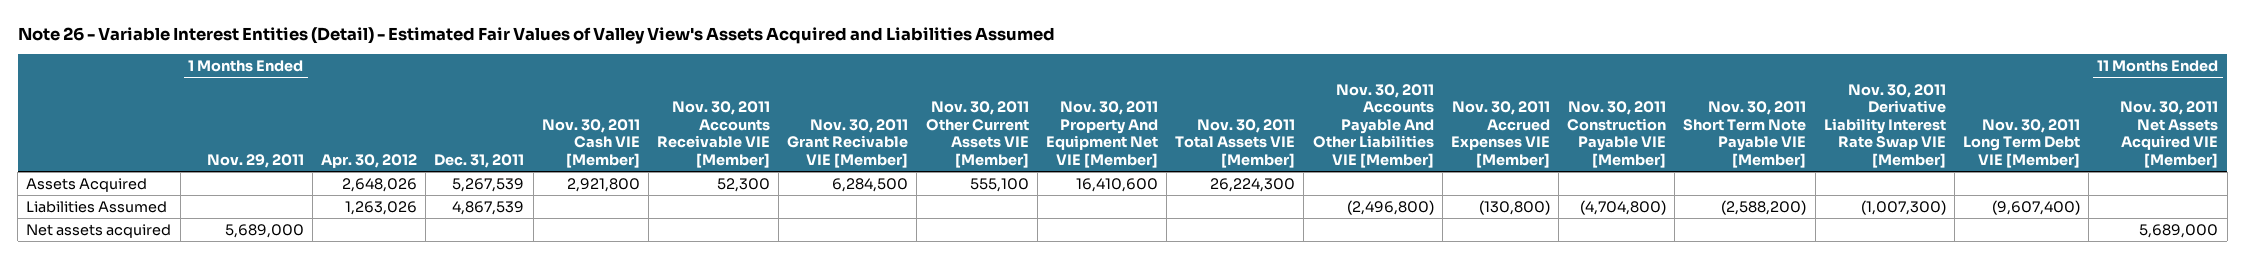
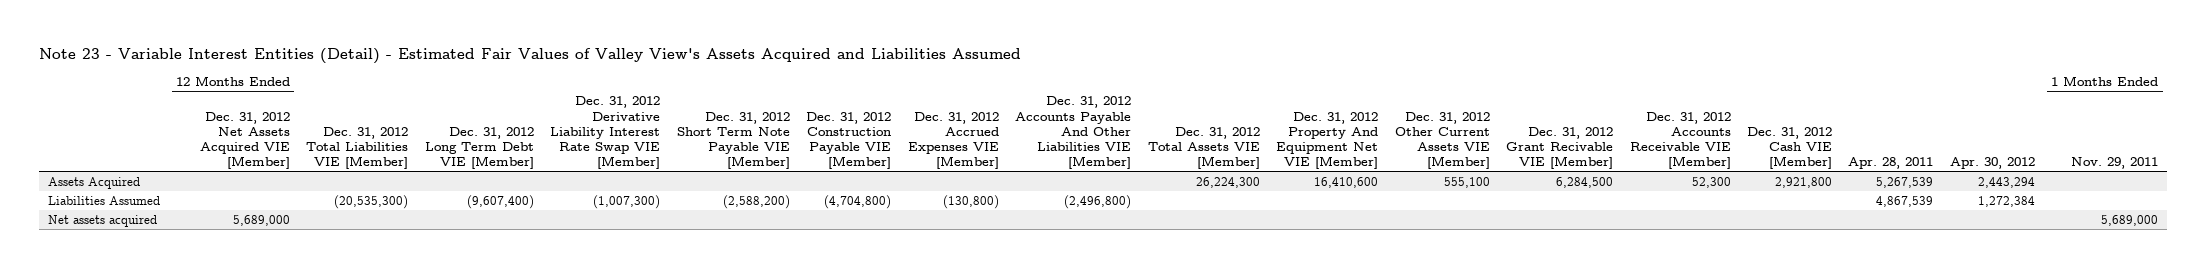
- Note 26 - Variable Interest Entities (Detail) - Estimated Fair Values of Valley View's Assets Acquired and Liabilities Assumed
+ Note 23 - Variable Interest Entities (Detail) - Estimated Fair Values of Valley View's Assets Acquired and Liabilities Assumed
- | 1 Months Ended Nov. 29, 2011 | Apr. 30, 2012 | Dec. 31, 2011 | Nov. 30, 2011 Cash VIE [Member] | Nov. 30, 2011 Accounts Receivable VIE [Member] | Nov. 30, 2011 Grant Recivable VIE [Member] | Nov. 30, 2011 Other Current Assets VIE [Member] | Nov. 30, 2011 Property And Equipment Net VIE [Member] | Nov. 30, 2011 Total Assets VIE [Member] | Nov. 30, 2011 Accounts Payable And Other Liabilities VIE [Member] | Nov. 30, 2011 Accrued Expenses VIE [Member] | Nov. 30, 2011 Construction Payable VIE [Member] | Nov. 30, 2011 Short Term Note Payable VIE [Member] | Nov. 30, 2011 Derivative Liability Interest Rate Swap VIE [Member] | Nov. 30, 2011 Long Term Debt VIE [Member] | 11 Months Ended Nov. 30, 2011 Net Assets Acquired VIE [Member]
+ | 12 Months Ended Dec. 31, 2012 Net Assets Acquired VIE [Member] | Dec. 31, 2012 Total Liabilities VIE [Member] | Dec. 31, 2012 Long Term Debt VIE [Member] | Dec. 31, 2012 Derivative Liability Interest Rate Swap VIE [Member] | Dec. 31, 2012 Short Term Note Payable VIE [Member] | Dec. 31, 2012 Construction Payable VIE [Member] | Dec. 31, 2012 Accrued Expenses VIE [Member] | Dec. 31, 2012 Accounts Payable And Other Liabilities VIE [Member] | Dec. 31, 2012 Total Assets VIE [Member] | Dec. 31, 2012 Property And Equipment Net VIE [Member] | Dec. 31, 2012 Other Current Assets VIE [Member] | Dec. 31, 2012 Grant Recivable VIE [Member] | Dec. 31, 2012 Accounts Receivable VIE [Member] | Dec. 31, 2012 Cash VIE [Member] | Apr. 28, 2011 | Apr. 30, 2012 | 1 Months Ended Nov. 29, 2011
- Assets Acquired | | 2,648,026 | 5,267,539 | 2,921,800 | 52,300 | 6,284,500 | 555,100 | 16,410,600 | 26,224,300 | | | | | | |
- Liabilities Assumed | | 1,263,026 | 4,867,539 | | | | | | | (2,496,800) | (130,800) | (4,704,800) | (2,588,200) | (1,007,300) | (9,607,400) |
+ Assets Acquired | | | | | | | | | 26,224,300 | 16,410,600 | 555,100 | 6,284,500 | 52,300 | 2,921,800 | 5,267,539 | 2,443,294 |
+ Liabilities Assumed | | (20,535,300) | (9,607,400) | (1,007,300) | (2,588,200) | (4,704,800) | (130,800) | (2,496,800) | | | | | | | 4,867,539 | 1,272,384 |

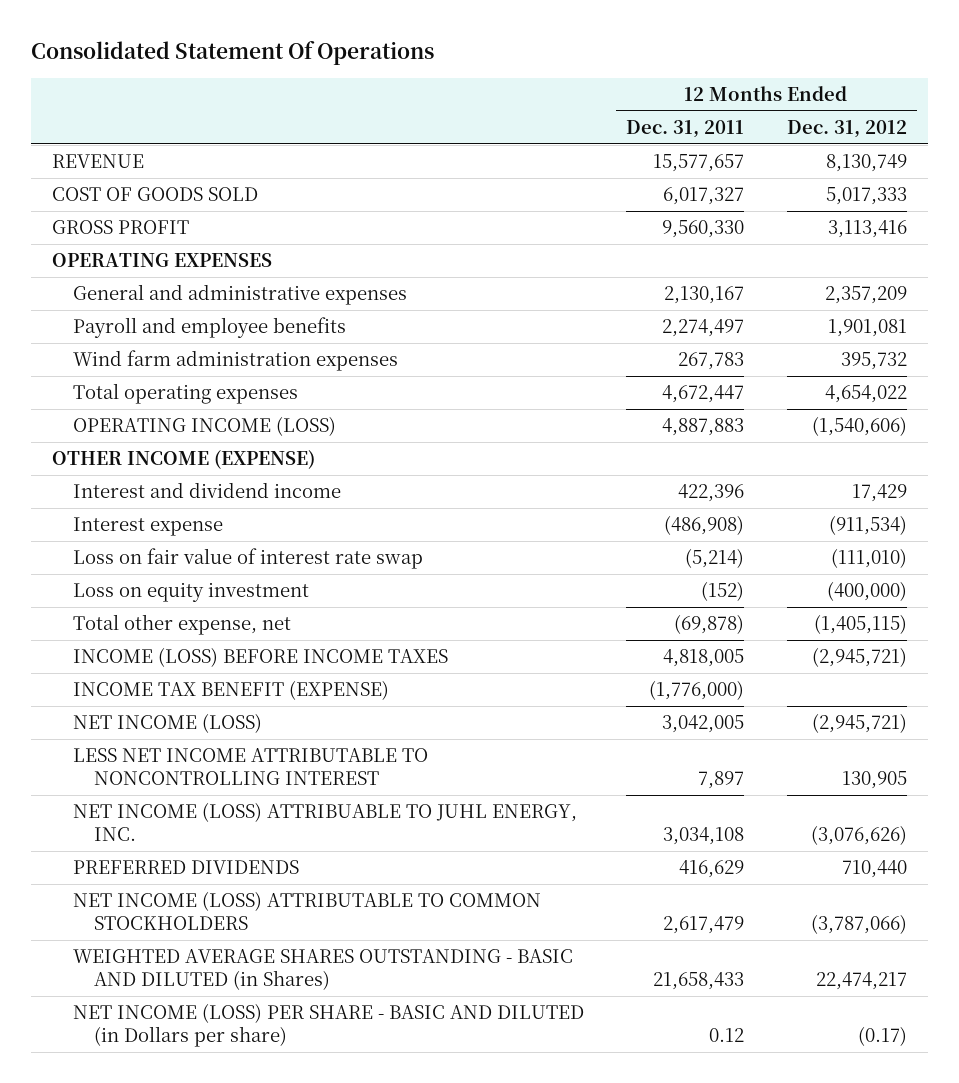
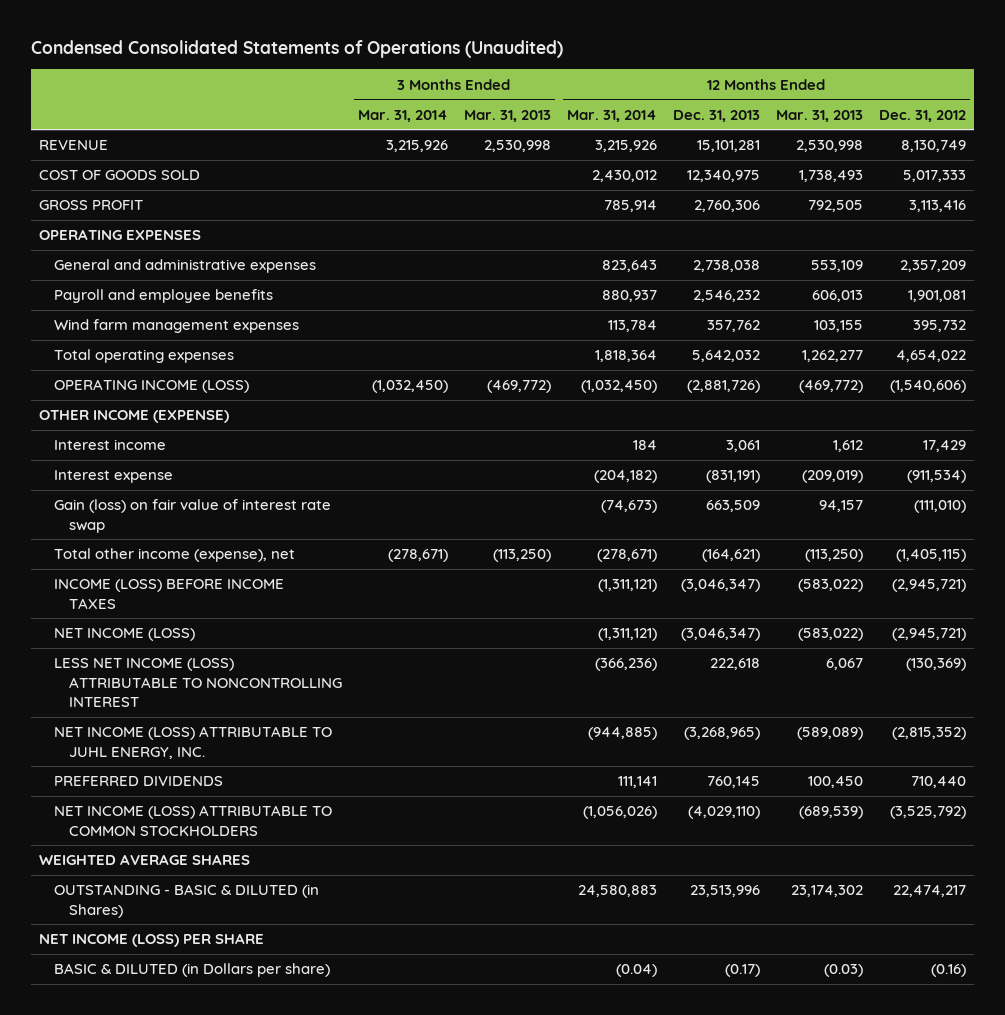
- Consolidated Statement Of Operations
+ Condensed Consolidated Statements of Operations (Unaudited)
- | 12 Months Ended Dec. 31, 2011 | 12 Months Ended Dec. 31, 2012
+ | 3 Months Ended Mar. 31, 2014 | 3 Months Ended Mar. 31, 2013 | 12 Months Ended Mar. 31, 2014 | 12 Months Ended Dec. 31, 2013 | 12 Months Ended Mar. 31, 2013 | 12 Months Ended Dec. 31, 2012
- Wind farm administration expenses | 267,783 | 395,732
+ Wind farm management expenses | | | 113,784 | 357,762 | 103,155 | 395,732
- Interest and dividend income | 422,396 | 17,429
+ Interest income | | | 184 | 3,061 | 1,612 | 17,429
- Loss on fair value of interest rate swap | (5,214) | (111,010)
- Loss on equity investment | (152) | (400,000)
- Total other expense, net | (69,878) | (1,405,115)
+ Gain (loss) on fair value of interest rate swap | | | (74,673) | 663,509 | 94,157 | (111,010)
+ Total other income (expense), net | (278,671) | (113,250) | (278,671) | (164,621) | (113,250) | (1,405,115)
- INCOME TAX BENEFIT (EXPENSE) | (1,776,000) |
- LESS NET INCOME ATTRIBUTABLE TO NONCONTROLLING INTEREST | 7,897 | 130,905
- NET INCOME (LOSS) ATTRIBUABLE TO JUHL ENERGY, INC. | 3,034,108 | (3,076,626)
+ LESS NET INCOME (LOSS) ATTRIBUTABLE TO NONCONTROLLING INTEREST | | | (366,236) | 222,618 | 6,067 | (130,369)
+ NET INCOME (LOSS) ATTRIBUTABLE TO JUHL ENERGY, INC. | | | (944,885) | (3,268,965) | (589,089) | (2,815,352)
- NET INCOME (LOSS) ATTRIBUTABLE TO COMMON STOCKHOLDERS | 2,617,479 | (3,787,066)
- WEIGHTED AVERAGE SHARES OUTSTANDING - BASIC AND DILUTED (in Shares) | 21,658,433 | 22,474,217
- NET INCOME (LOSS) PER SHARE - BASIC AND DILUTED (in Dollars per share) | 0.12 | (0.17)
+ NET INCOME (LOSS) ATTRIBUTABLE TO COMMON STOCKHOLDERS | | | (1,056,026) | (4,029,110) | (689,539) | (3,525,792)
+ WEIGHTED AVERAGE SHARES
+ OUTSTANDING - BASIC & DILUTED (in Shares) | | | 24,580,883 | 23,513,996 | 23,174,302 | 22,474,217
+ NET INCOME (LOSS) PER SHARE
+ BASIC & DILUTED (in Dollars per share) | | | (0.04) | (0.17) | (0.03) | (0.16)

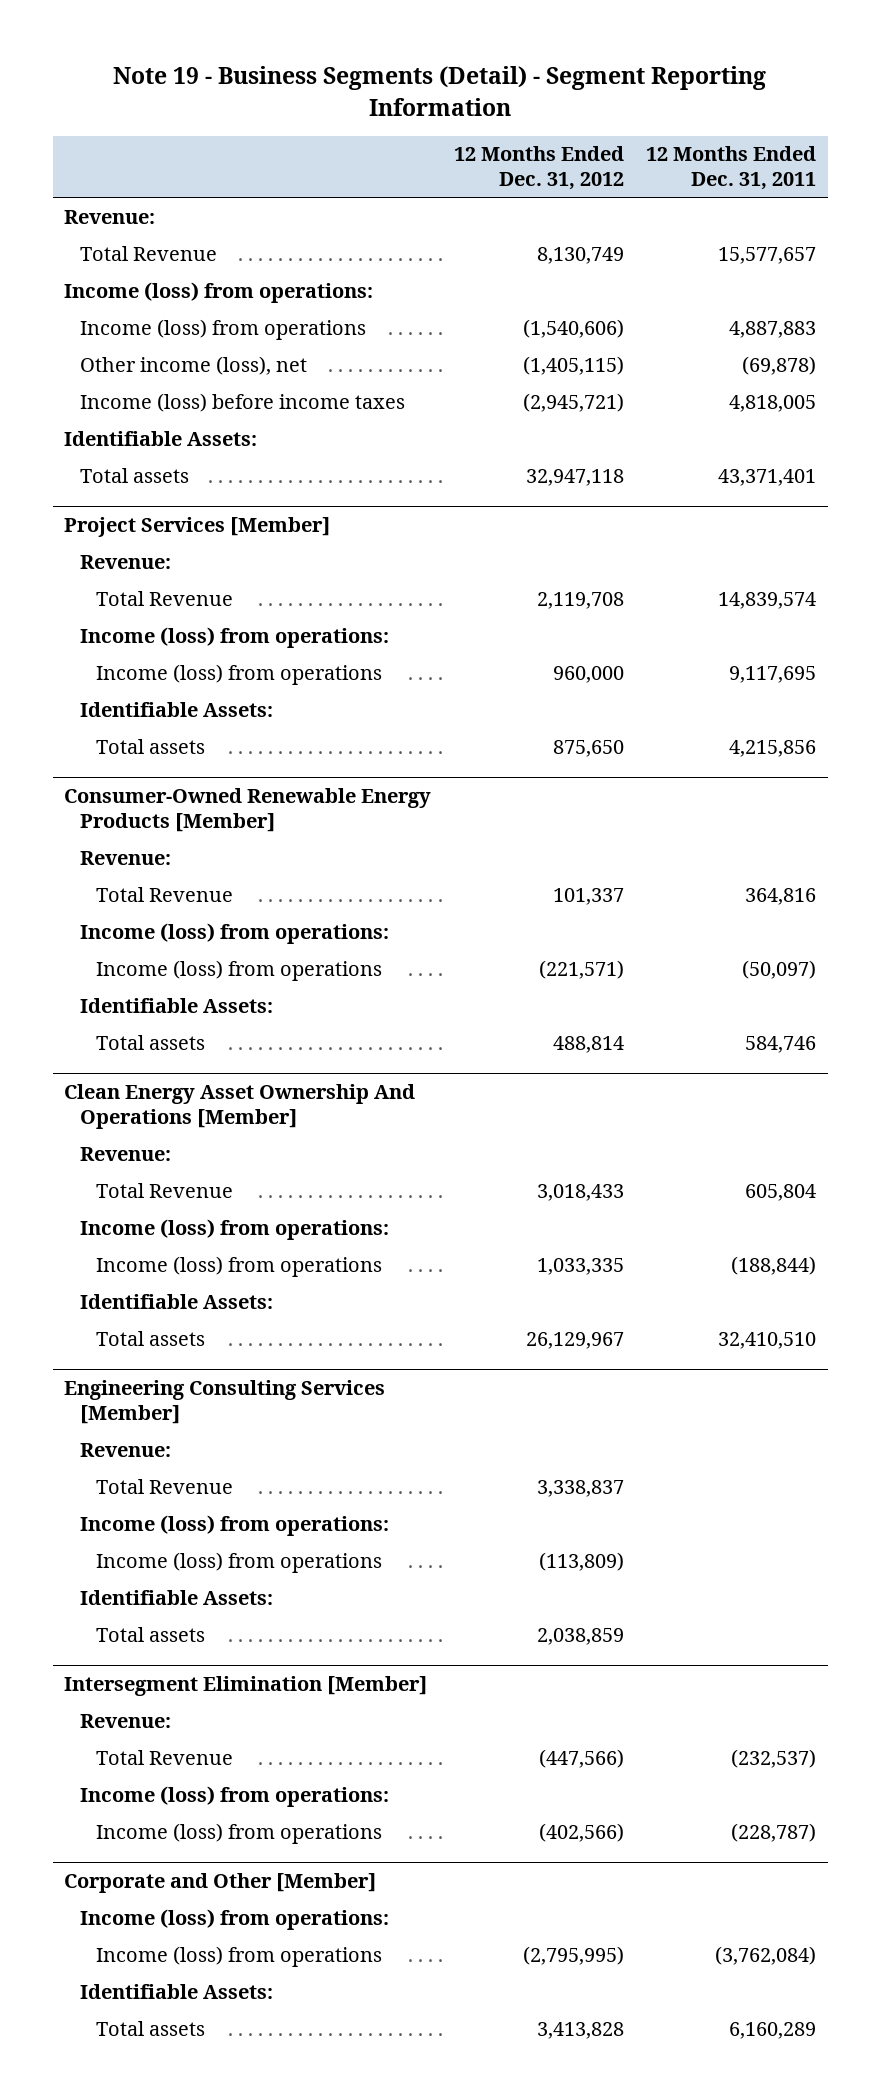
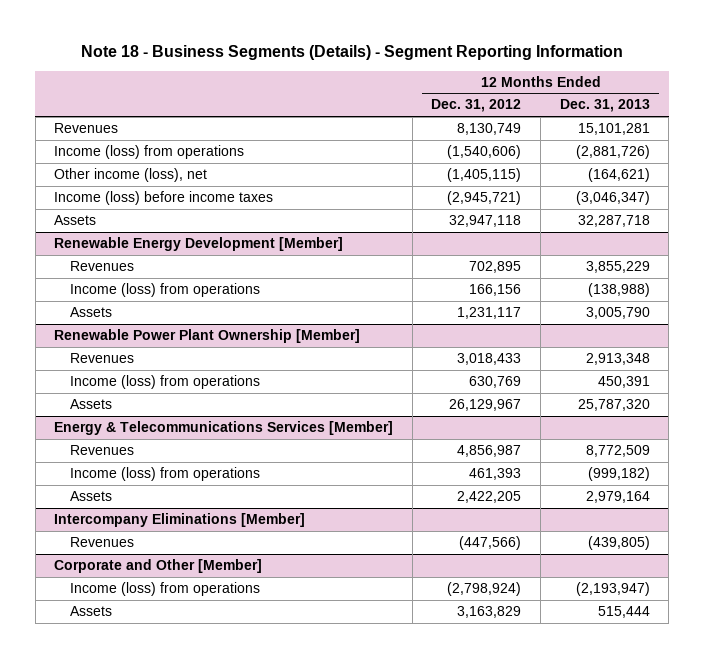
- Note 19 - Business Segments (Detail) - Segment Reporting Information
+ Note 18 - Business Segments (Details) - Segment Reporting Information
- | 12 Months Ended Dec. 31, 2012 | 12 Months Ended Dec. 31, 2011
+ | 12 Months Ended Dec. 31, 2012 | 12 Months Ended Dec. 31, 2013
- Revenue:
- Total Revenue | 8,130,749 | 15,577,657
- Income (loss) from operations:
+ Revenues | 8,130,749 | 15,101,281
- Identifiable Assets:
- Total assets | 32,947,118 | 43,371,401
- Project Services [Member]
- Revenue:
- Total Revenue | 2,119,708 | 14,839,574
- Income (loss) from operations:
- Income (loss) from operations | 960,000 | 9,117,695
- Identifiable Assets:
- Total assets | 875,650 | 4,215,856
- Consumer-Owned Renewable Energy Products [Member]
- Revenue:
- Total Revenue | 101,337 | 364,816
- Income (loss) from operations:
- Income (loss) from operations | (221,571) | (50,097)
- Identifiable Assets:
- Total assets | 488,814 | 584,746
- Clean Energy Asset Ownership And Operations [Member]
- Revenue:
- Total Revenue | 3,018,433 | 605,804
- Income (loss) from operations:
- Income (loss) from operations | 1,033,335 | (188,844)
- Identifiable Assets:
- Total assets | 26,129,967 | 32,410,510
- Engineering Consulting Services [Member]
- Revenue:
- Total Revenue | 3,338,837 |
- Income (loss) from operations:
- Income (loss) from operations | (113,809) |
- Identifiable Assets:
- Total assets | 2,038,859 |
- Intersegment Elimination [Member]
- Revenue:
- Total Revenue | (447,566) | (232,537)
- Income (loss) from operations:
- Income (loss) from operations | (402,566) | (228,787)
+ Assets | 32,947,118 | 32,287,718
+ Renewable Energy Development [Member]
+ Revenues | 702,895 | 3,855,229
+ Income (loss) from operations | 166,156 | (138,988)
+ Assets | 1,231,117 | 3,005,790
+ Renewable Power Plant Ownership [Member]
+ Revenues | 3,018,433 | 2,913,348
+ Income (loss) from operations | 630,769 | 450,391
+ Assets | 26,129,967 | 25,787,320
+ Energy & Telecommunications Services [Member]
+ Revenues | 4,856,987 | 8,772,509
+ Income (loss) from operations | 461,393 | (999,182)
+ Assets | 2,422,205 | 2,979,164
+ Intercompany Eliminations [Member]
+ Revenues | (447,566) | (439,805)
@ Corporate and Other [Member]
- Income (loss) from operations:
- Income (loss) from operations | (2,795,995) | (3,762,084)
- Identifiable Assets:
- Total assets | 3,413,828 | 6,160,289
+ Income (loss) from operations | (2,798,924) | (2,193,947)
+ Assets | 3,163,829 | 515,444

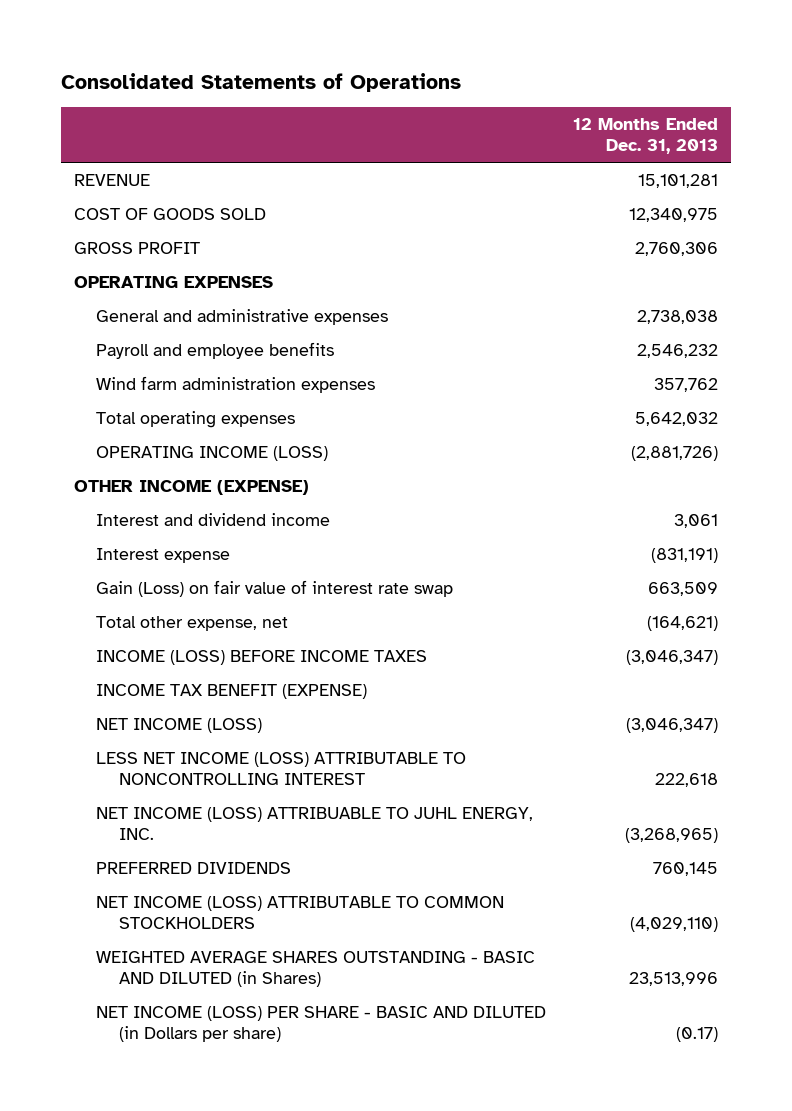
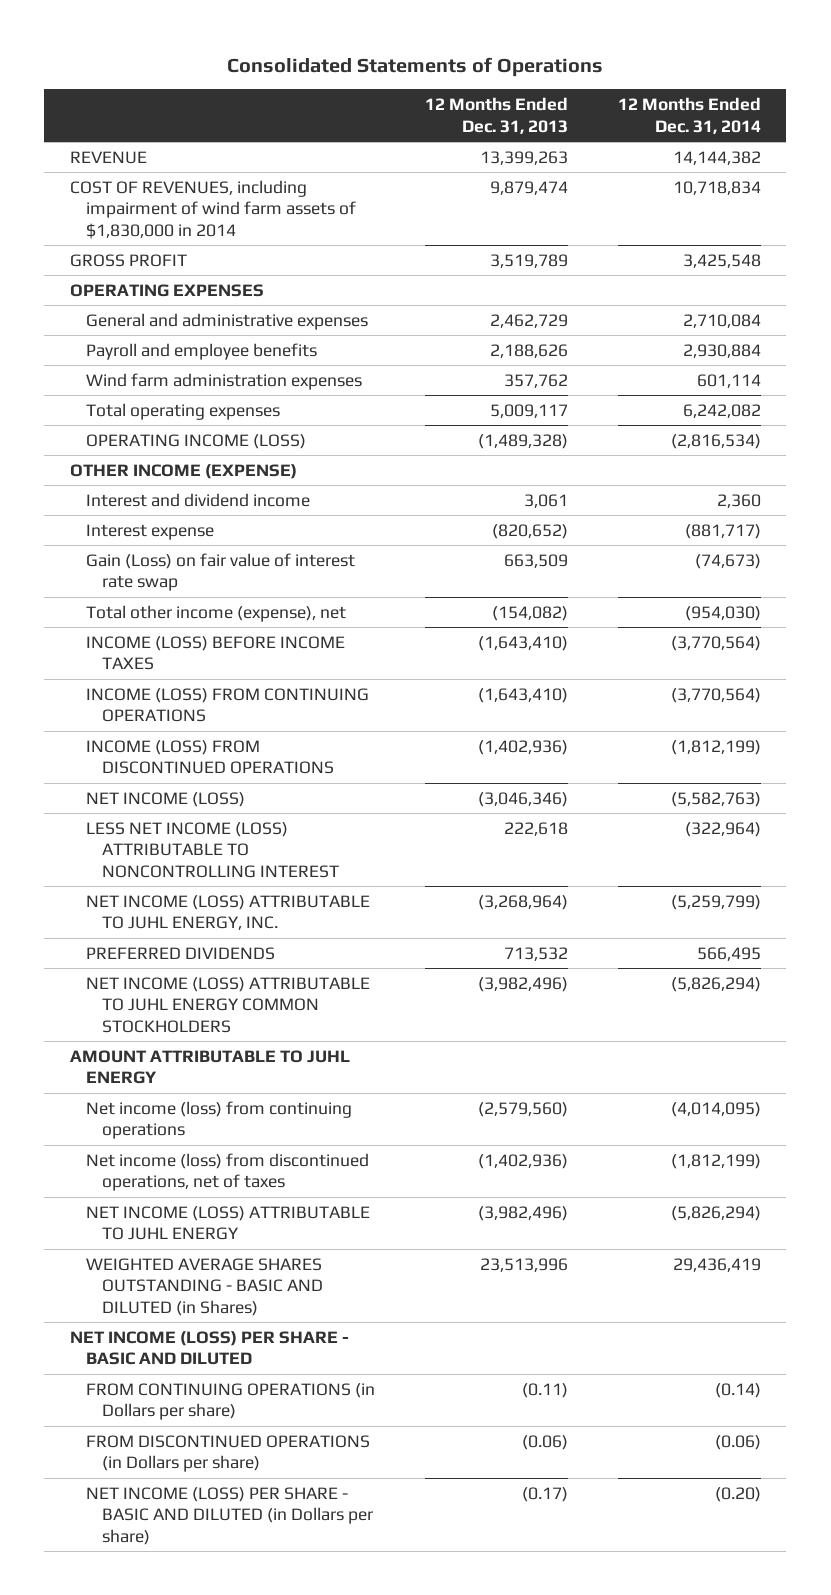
- | 12 Months Ended Dec. 31, 2013
+ | 12 Months Ended Dec. 31, 2013 | 12 Months Ended Dec. 31, 2014
- REVENUE | 15,101,281
- COST OF GOODS SOLD | 12,340,975
- GROSS PROFIT | 2,760,306
+ REVENUE | 13,399,263 | 14,144,382
+ COST OF REVENUES, including impairment of wind farm assets of $1,830,000 in 2014 | 9,879,474 | 10,718,834
+ GROSS PROFIT | 3,519,789 | 3,425,548
- General and administrative expenses | 2,738,038
- Payroll and employee benefits | 2,546,232
+ General and administrative expenses | 2,462,729 | 2,710,084
+ Payroll and employee benefits | 2,188,626 | 2,930,884
- Total operating expenses | 5,642,032
- OPERATING INCOME (LOSS) | (2,881,726)
+ Total operating expenses | 5,009,117 | 6,242,082
+ OPERATING INCOME (LOSS) | (1,489,328) | (2,816,534)
- Interest expense | (831,191)
+ Interest expense | (820,652) | (881,717)
- Total other expense, net | (164,621)
- INCOME (LOSS) BEFORE INCOME TAXES | (3,046,347)
- INCOME TAX BENEFIT (EXPENSE)
- NET INCOME (LOSS) | (3,046,347)
+ Total other income (expense), net | (154,082) | (954,030)
+ INCOME (LOSS) BEFORE INCOME TAXES | (1,643,410) | (3,770,564)
+ INCOME (LOSS) FROM CONTINUING OPERATIONS | (1,643,410) | (3,770,564)
+ INCOME (LOSS) FROM DISCONTINUED OPERATIONS | (1,402,936) | (1,812,199)
+ NET INCOME (LOSS) | (3,046,346) | (5,582,763)
- NET INCOME (LOSS) ATTRIBUABLE TO JUHL ENERGY, INC. | (3,268,965)
- PREFERRED DIVIDENDS | 760,145
- NET INCOME (LOSS) ATTRIBUTABLE TO COMMON STOCKHOLDERS | (4,029,110)
+ NET INCOME (LOSS) ATTRIBUTABLE TO JUHL ENERGY, INC. | (3,268,964) | (5,259,799)
+ PREFERRED DIVIDENDS | 713,532 | 566,495
+ NET INCOME (LOSS) ATTRIBUTABLE TO JUHL ENERGY COMMON STOCKHOLDERS | (3,982,496) | (5,826,294)
+ AMOUNT ATTRIBUTABLE TO JUHL ENERGY
+ Net income (loss) from continuing operations | (2,579,560) | (4,014,095)
+ Net income (loss) from discontinued operations, net of taxes | (1,402,936) | (1,812,199)
+ NET INCOME (LOSS) ATTRIBUTABLE TO JUHL ENERGY | (3,982,496) | (5,826,294)
+ NET INCOME (LOSS) PER SHARE - BASIC AND DILUTED
+ FROM CONTINUING OPERATIONS (in Dollars per share) | (0.11) | (0.14)
+ FROM DISCONTINUED OPERATIONS (in Dollars per share) | (0.06) | (0.06)

